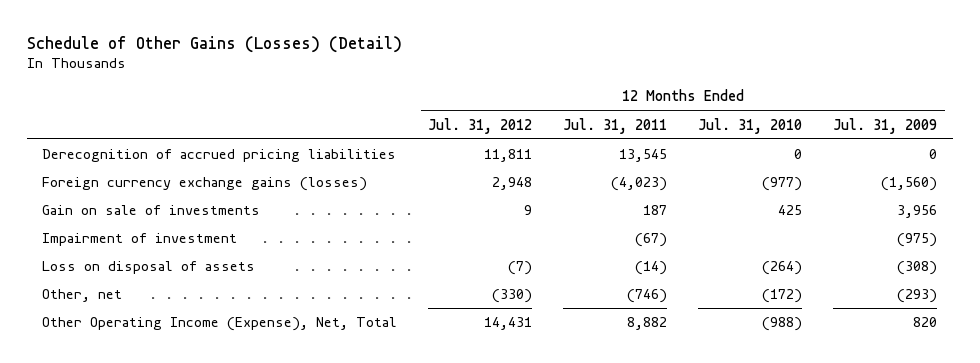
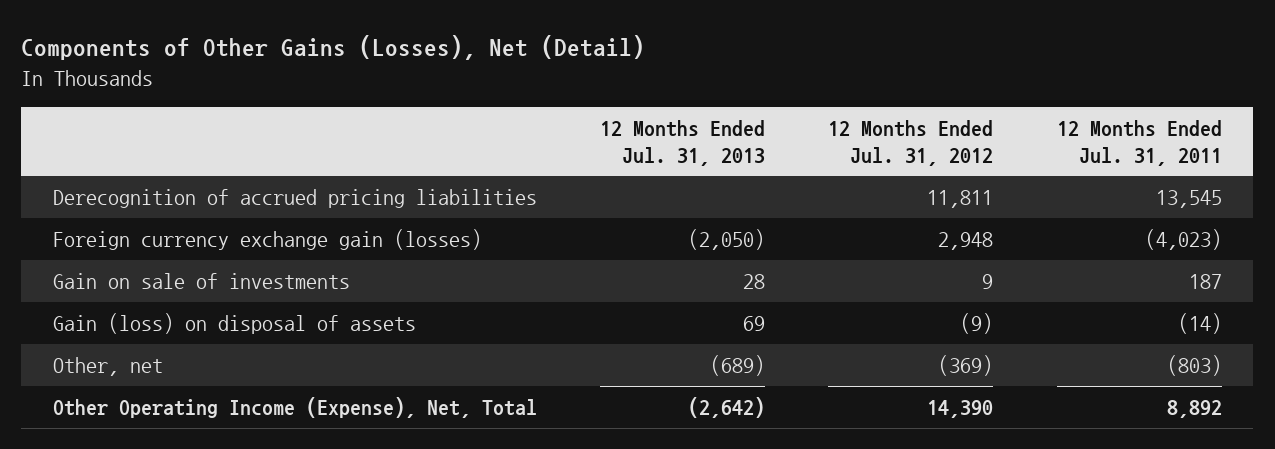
- Schedule of Other Gains (Losses) (Detail)
+ Components of Other Gains (Losses), Net (Detail)
- | 12 Months Ended Jul. 31, 2012 | 12 Months Ended Jul. 31, 2011 | 12 Months Ended Jul. 31, 2010 | 12 Months Ended Jul. 31, 2009
+ | 12 Months Ended Jul. 31, 2013 | 12 Months Ended Jul. 31, 2012 | 12 Months Ended Jul. 31, 2011
- Foreign currency exchange gains (losses) | 2,948 | (4,023) | (977) | (1,560)
+ Foreign currency exchange gain (losses) | (2,050) | 2,948 | (4,023)
- Impairment of investment | | (67) | | (975)
- Loss on disposal of assets | (7) | (14) | (264) | (308)
- Other, net | (330) | (746) | (172) | (293)
- Other Operating Income (Expense), Net, Total | 14,431 | 8,882 | (988) | 820
+ Gain (loss) on disposal of assets | 69 | (9) | (14)
+ Other, net | (689) | (369) | (803)
+ Other Operating Income (Expense), Net, Total | (2,642) | 14,390 | 8,892

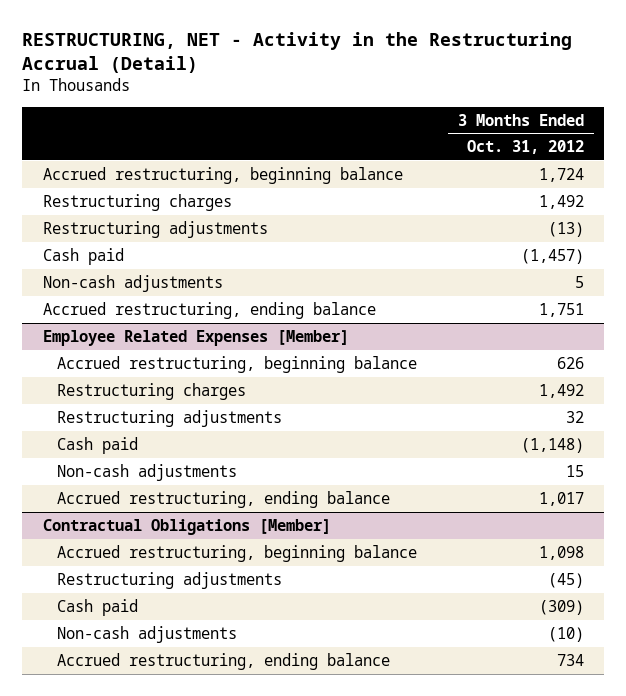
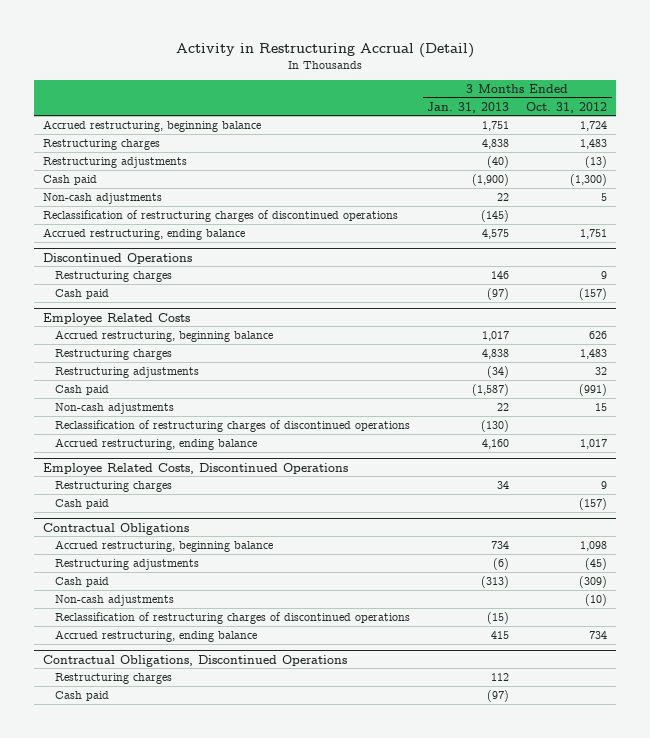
- RESTRUCTURING, NET - Activity in the Restructuring Accrual (Detail)
+ Activity in Restructuring Accrual (Detail)
- | 3 Months Ended Oct. 31, 2012
+ | 3 Months Ended Jan. 31, 2013 | 3 Months Ended Oct. 31, 2012
- Restructuring charges | 1,492
+ Restructuring charges | 4,838 | 1,483
- Cash paid | (1,457)
+ Cash paid | (1,900) | (1,300)
+ Reclassification of restructuring charges of discontinued operations | (145) |
- Employee Related Expenses [Member]
+ Discontinued Operations
+ Restructuring charges | 146 | 9
+ Cash paid | (97) | (157)
+ Employee Related Costs
- Restructuring charges | 1,492
+ Restructuring charges | 4,838 | 1,483
- Cash paid | (1,148)
+ Cash paid | (1,587) | (991)
+ Reclassification of restructuring charges of discontinued operations | (130) |
- Contractual Obligations [Member]
+ Employee Related Costs, Discontinued Operations
+ Restructuring charges | 34 | 9
+ Cash paid | | (157)
+ Contractual Obligations
+ Reclassification of restructuring charges of discontinued operations | (15) |
+ Contractual Obligations, Discontinued Operations
+ Restructuring charges | 112 |
+ Cash paid | (97) |

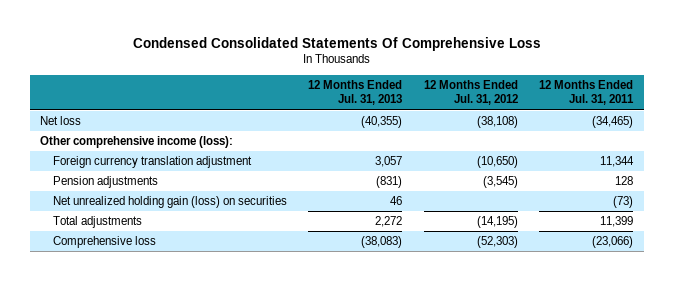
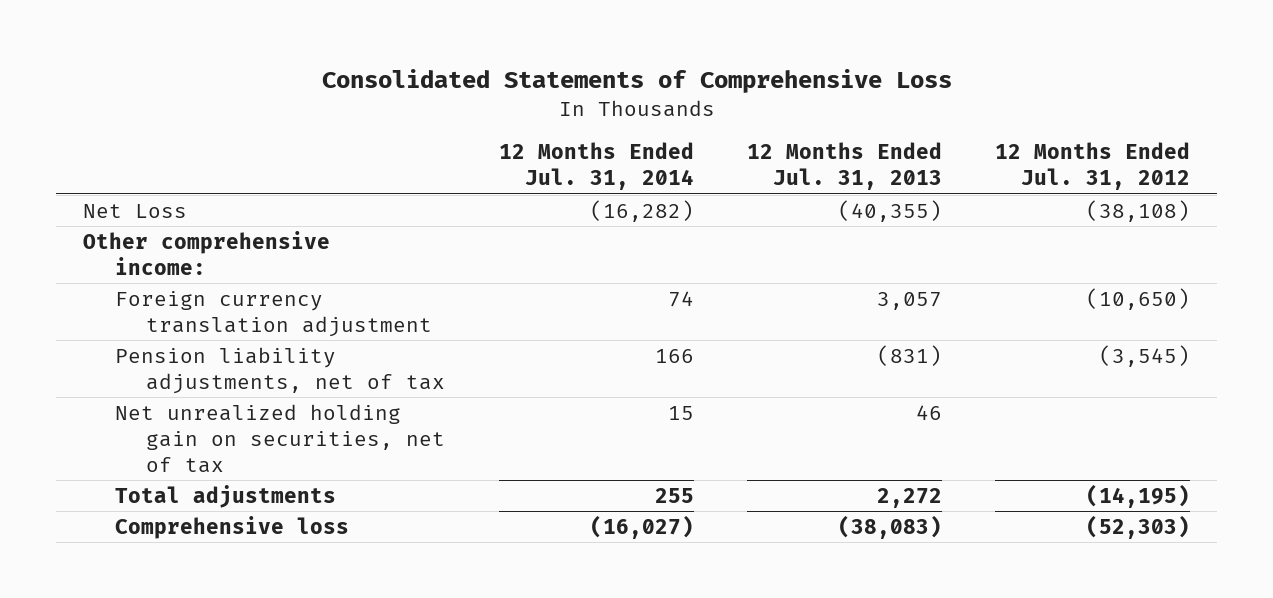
- Condensed Consolidated Statements Of Comprehensive Loss
+ Consolidated Statements of Comprehensive Loss
- | 12 Months Ended Jul. 31, 2013 | 12 Months Ended Jul. 31, 2012 | 12 Months Ended Jul. 31, 2011
+ | 12 Months Ended Jul. 31, 2014 | 12 Months Ended Jul. 31, 2013 | 12 Months Ended Jul. 31, 2012
- Net loss | (40,355) | (38,108) | (34,465)
- Other comprehensive income (loss):
+ Net Loss | (16,282) | (40,355) | (38,108)
+ Other comprehensive income:
- Pension adjustments | (831) | (3,545) | 128
- Net unrealized holding gain (loss) on securities | 46 | | (73)
+ Pension liability adjustments, net of tax | 166 | (831) | (3,545)
+ Net unrealized holding gain on securities, net of tax | 15 | 46 |

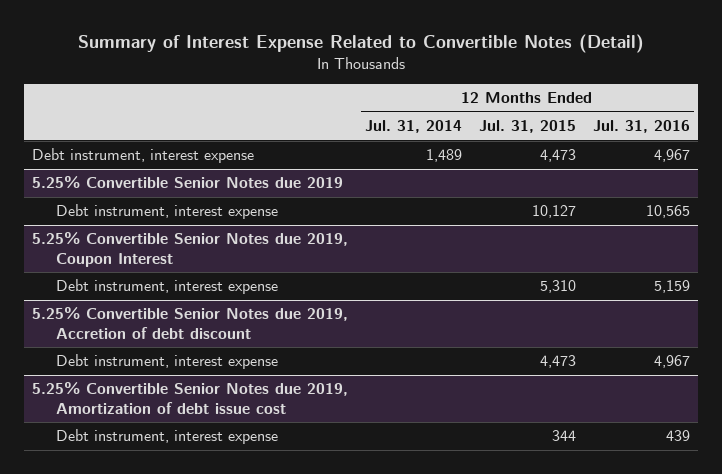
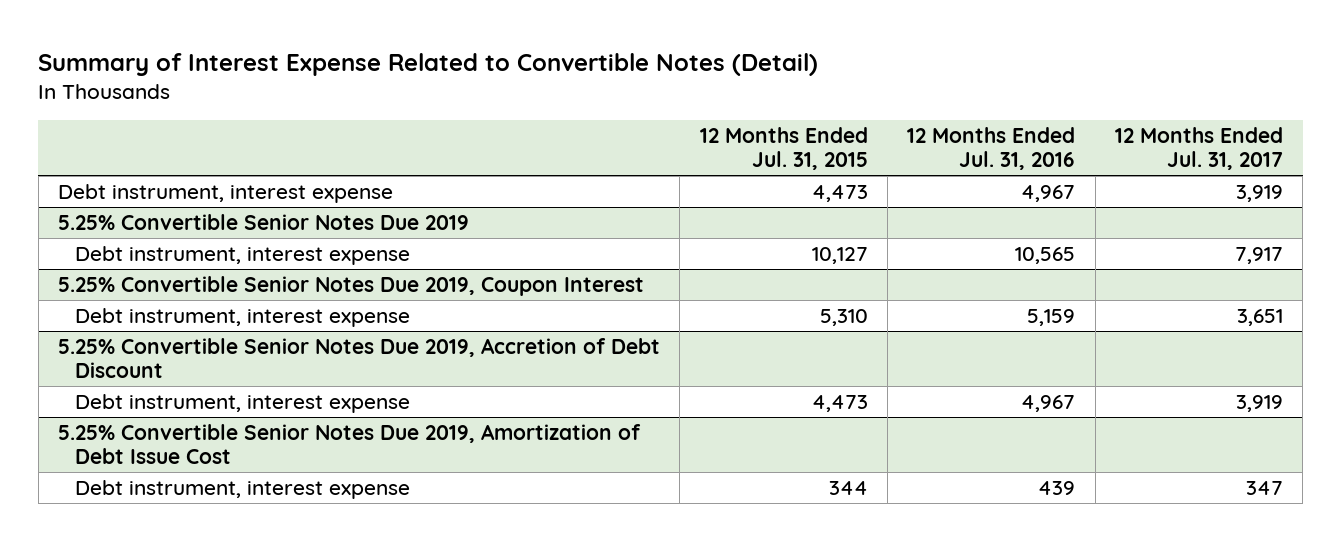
- | 12 Months Ended Jul. 31, 2014 | 12 Months Ended Jul. 31, 2015 | 12 Months Ended Jul. 31, 2016
+ | 12 Months Ended Jul. 31, 2015 | 12 Months Ended Jul. 31, 2016 | 12 Months Ended Jul. 31, 2017
- 5.25% Convertible Senior Notes due 2019
+ 5.25% Convertible Senior Notes Due 2019
- 5.25% Convertible Senior Notes due 2019, Coupon Interest
+ 5.25% Convertible Senior Notes Due 2019, Coupon Interest
- 5.25% Convertible Senior Notes due 2019, Accretion of debt discount
+ 5.25% Convertible Senior Notes Due 2019, Accretion of Debt Discount
- 5.25% Convertible Senior Notes due 2019, Amortization of debt issue cost
+ 5.25% Convertible Senior Notes Due 2019, Amortization of Debt Issue Cost

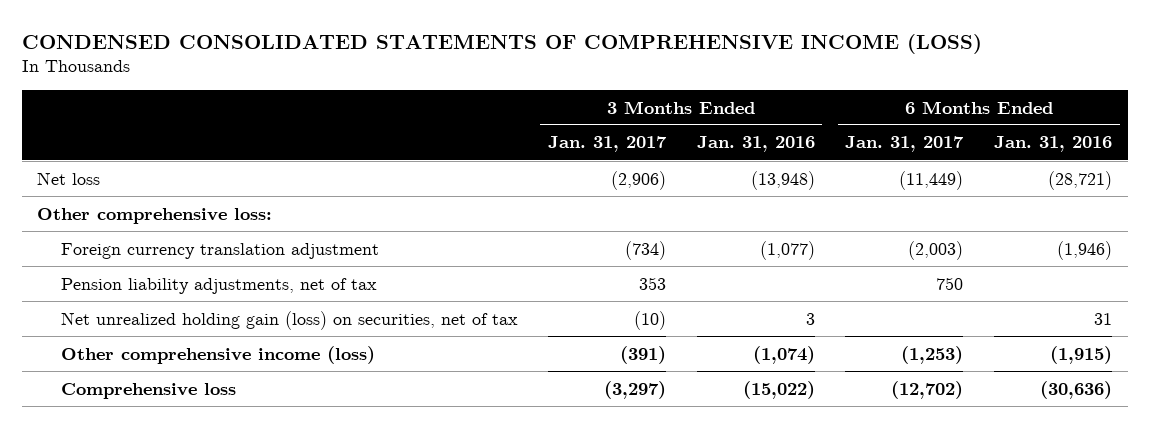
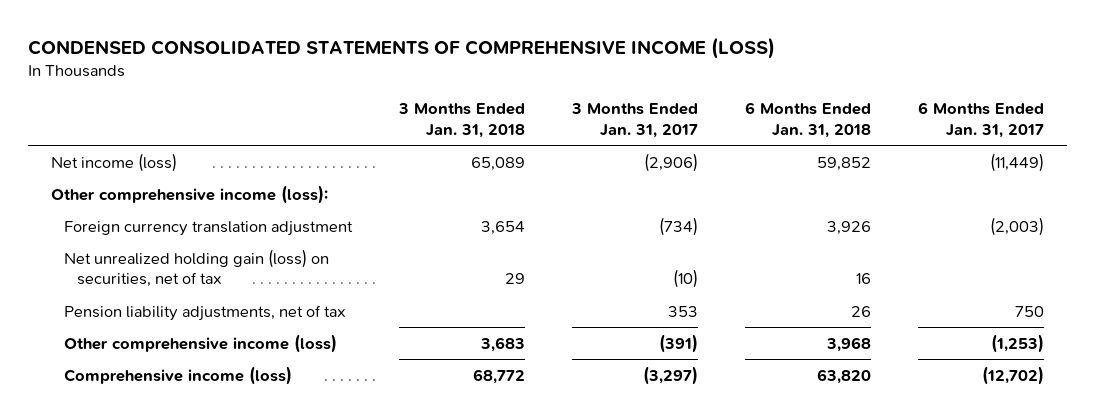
- | 3 Months Ended Jan. 31, 2017 | 3 Months Ended Jan. 31, 2016 | 6 Months Ended Jan. 31, 2017 | 6 Months Ended Jan. 31, 2016
+ | 3 Months Ended Jan. 31, 2018 | 3 Months Ended Jan. 31, 2017 | 6 Months Ended Jan. 31, 2018 | 6 Months Ended Jan. 31, 2017
- Net loss | (2,906) | (13,948) | (11,449) | (28,721)
- Other comprehensive loss:
+ Net income (loss) | 65,089 | (2,906) | 59,852 | (11,449)
+ Other comprehensive income (loss):
moved down: Pension liability adjustments, net of tax | | 353 | 26 | 750
- Comprehensive loss | (3,297) | (15,022) | (12,702) | (30,636)
+ Comprehensive income (loss) | 68,772 | (3,297) | 63,820 | (12,702)

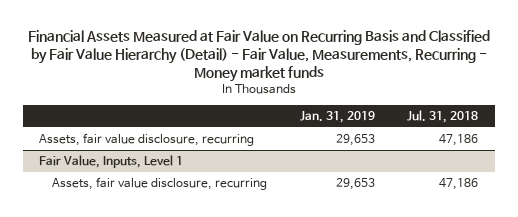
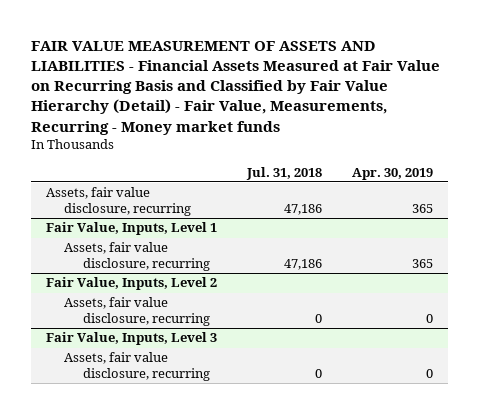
- Financial Assets Measured at Fair Value on Recurring Basis and Classified by Fair Value Hierarchy (Detail) - Fair Value, Measurements, Recurring - Money market funds
+ FAIR VALUE MEASUREMENT OF ASSETS AND LIABILITIES - Financial Assets Measured at Fair Value on Recurring Basis and Classified by Fair Value Hierarchy (Detail) - Fair Value, Measurements, Recurring - Money market funds
- | Jan. 31, 2019 | Jul. 31, 2018
+ | Jul. 31, 2018 | Apr. 30, 2019
+ Fair Value, Inputs, Level 2
+ Assets, fair value disclosure, recurring | 0 | 0
+ Fair Value, Inputs, Level 3
+ Assets, fair value disclosure, recurring | 0 | 0

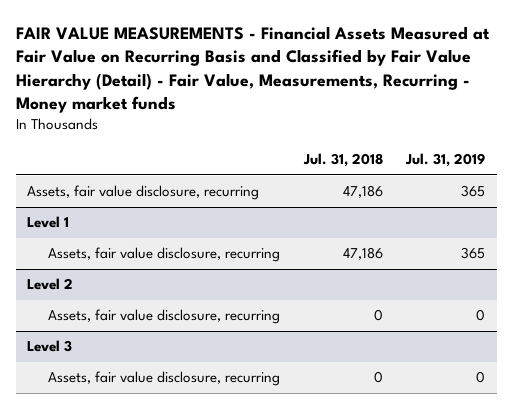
- FAIR VALUE MEASUREMENT OF ASSETS AND LIABILITIES - Financial Assets Measured at Fair Value on Recurring Basis and Classified by Fair Value Hierarchy (Detail) - Fair Value, Measurements, Recurring - Money market funds
+ FAIR VALUE MEASUREMENTS - Financial Assets Measured at Fair Value on Recurring Basis and Classified by Fair Value Hierarchy (Detail) - Fair Value, Measurements, Recurring - Money market funds
- | Jul. 31, 2018 | Apr. 30, 2019
+ | Jul. 31, 2018 | Jul. 31, 2019
- Fair Value, Inputs, Level 1
+ Level 1
- Fair Value, Inputs, Level 2
+ Level 2
- Fair Value, Inputs, Level 3
+ Level 3

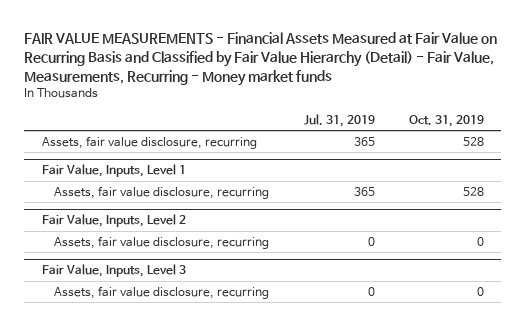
- | Jul. 31, 2018 | Jul. 31, 2019
+ | Jul. 31, 2019 | Oct. 31, 2019
- Level 1
+ Fair Value, Inputs, Level 1
- Level 2
+ Fair Value, Inputs, Level 2
- Level 3
+ Fair Value, Inputs, Level 3

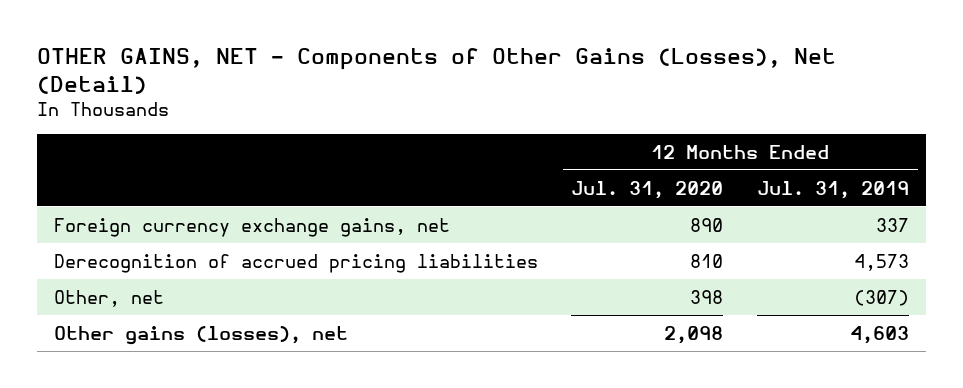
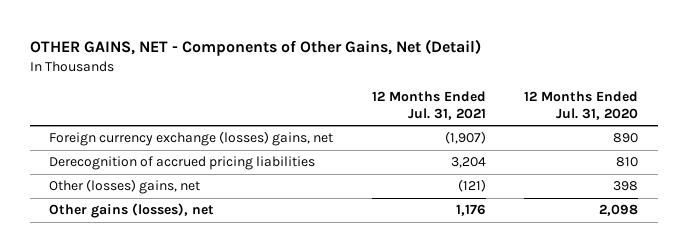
- OTHER GAINS, NET - Components of Other Gains (Losses), Net (Detail)
+ OTHER GAINS, NET - Components of Other Gains, Net (Detail)
- | 12 Months Ended Jul. 31, 2020 | 12 Months Ended Jul. 31, 2019
+ | 12 Months Ended Jul. 31, 2021 | 12 Months Ended Jul. 31, 2020
- Foreign currency exchange gains, net | 890 | 337
+ Foreign currency exchange (losses) gains, net | (1,907) | 890
- Other, net | 398 | (307)
+ Other (losses) gains, net | (121) | 398

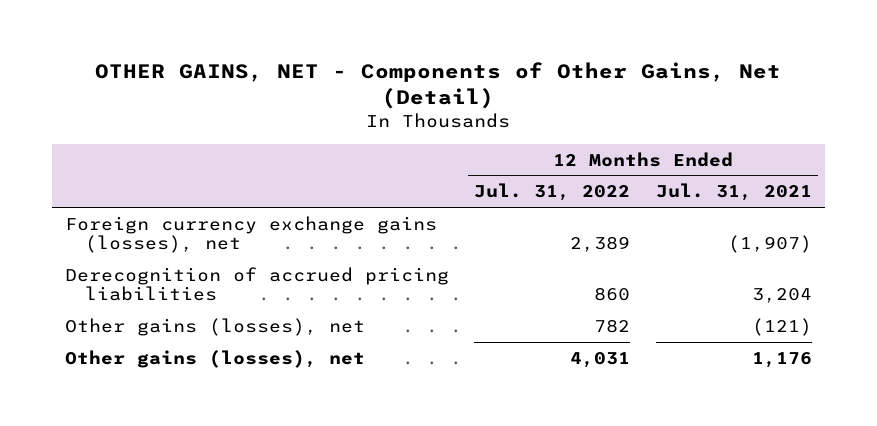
- | 12 Months Ended Jul. 31, 2021 | 12 Months Ended Jul. 31, 2020
+ | 12 Months Ended Jul. 31, 2022 | 12 Months Ended Jul. 31, 2021
- Foreign currency exchange (losses) gains, net | (1,907) | 890
+ Foreign currency exchange gains (losses), net | 2,389 | (1,907)
- Other (losses) gains, net | (121) | 398
+ Other gains (losses), net | 782 | (121)

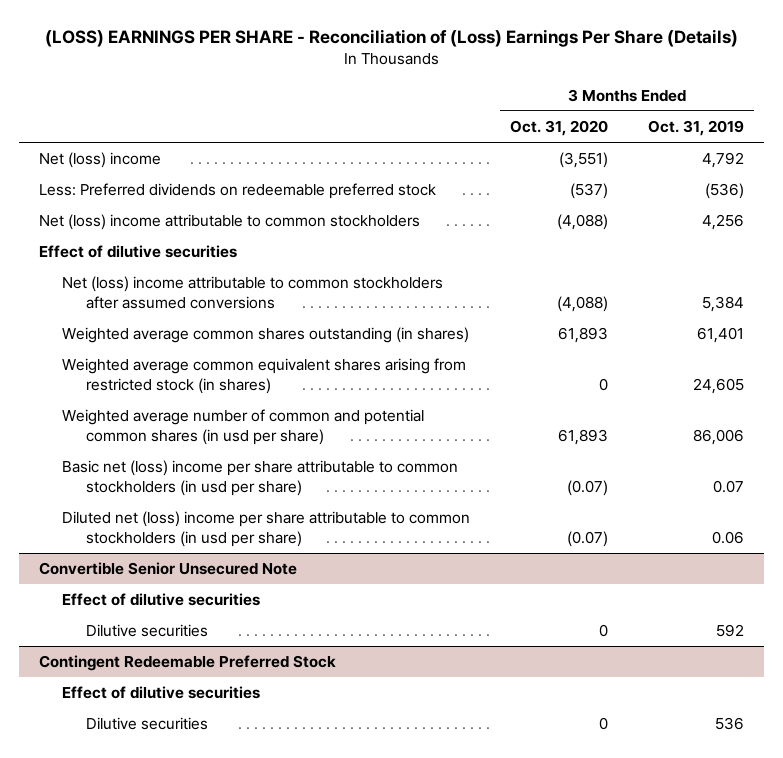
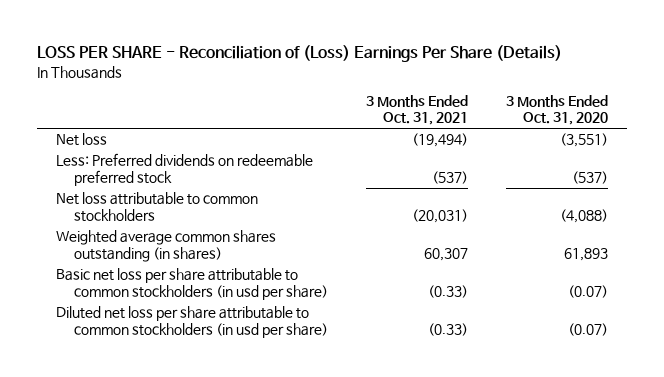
- (LOSS) EARNINGS PER SHARE - Reconciliation of (Loss) Earnings Per Share (Details)
+ LOSS PER SHARE - Reconciliation of (Loss) Earnings Per Share (Details)
- | 3 Months Ended Oct. 31, 2020 | 3 Months Ended Oct. 31, 2019
+ | 3 Months Ended Oct. 31, 2021 | 3 Months Ended Oct. 31, 2020
- Net (loss) income | (3,551) | 4,792
+ Net loss | (19,494) | (3,551)
- Net (loss) income attributable to common stockholders | (4,088) | 4,256
- Effect of dilutive securities
- Net (loss) income attributable to common stockholders after assumed conversions | (4,088) | 5,384
+ Net loss attributable to common stockholders | (20,031) | (4,088)
- Weighted average common equivalent shares arising from restricted stock (in shares) | 0 | 24,605
- Weighted average number of common and potential common shares (in usd per share) | 61,893 | 86,006
- Basic net (loss) income per share attributable to common stockholders (in usd per share) | (0.07) | 0.07
- Diluted net (loss) income per share attributable to common stockholders (in usd per share) | (0.07) | 0.06
- Convertible Senior Unsecured Note
- Effect of dilutive securities
- Dilutive securities | 0 | 592
- Contingent Redeemable Preferred Stock
- Effect of dilutive securities
- Dilutive securities | 0 | 536
+ Basic net loss per share attributable to common stockholders (in usd per share) | (0.33) | (0.07)
+ Diluted net loss per share attributable to common stockholders (in usd per share) | (0.33) | (0.07)

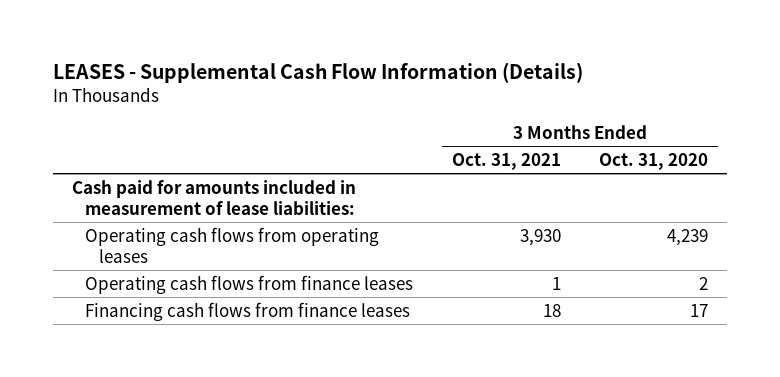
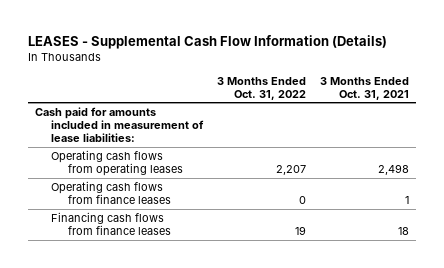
- | 3 Months Ended Oct. 31, 2021 | 3 Months Ended Oct. 31, 2020
+ | 3 Months Ended Oct. 31, 2022 | 3 Months Ended Oct. 31, 2021
- Operating cash flows from operating leases | 3,930 | 4,239
+ Operating cash flows from operating leases | 2,207 | 2,498

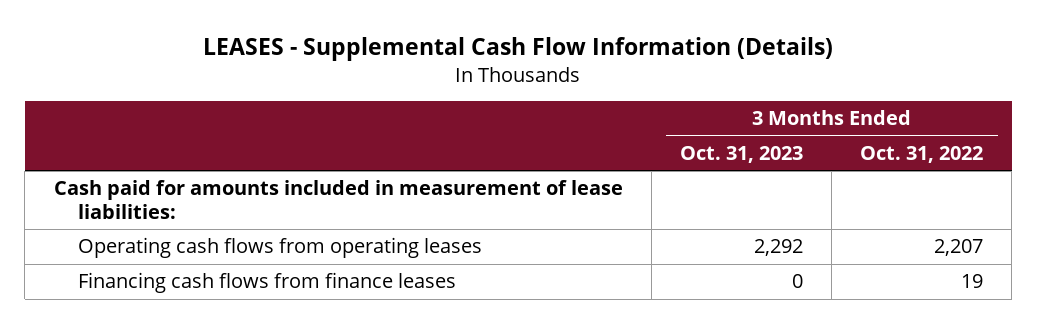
- | 3 Months Ended Oct. 31, 2022 | 3 Months Ended Oct. 31, 2021
+ | 3 Months Ended Oct. 31, 2023 | 3 Months Ended Oct. 31, 2022
- Operating cash flows from finance leases | 0 | 1

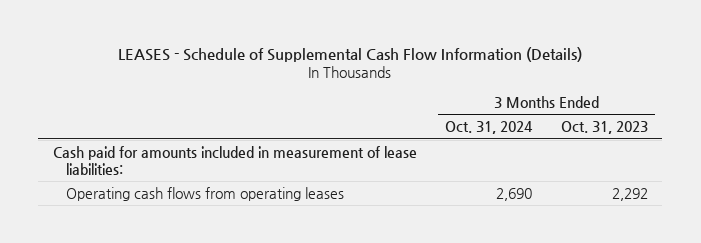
- LEASES - Supplemental Cash Flow Information (Details)
+ LEASES - Schedule of Supplemental Cash Flow Information (Details)
- | 3 Months Ended Oct. 31, 2023 | 3 Months Ended Oct. 31, 2022
+ | 3 Months Ended Oct. 31, 2024 | 3 Months Ended Oct. 31, 2023
- Financing cash flows from finance leases | 0 | 19

